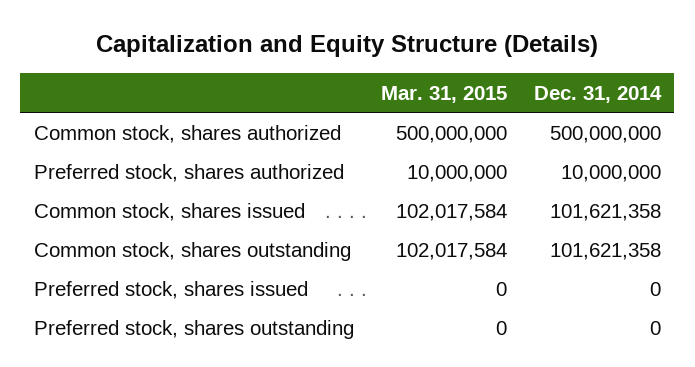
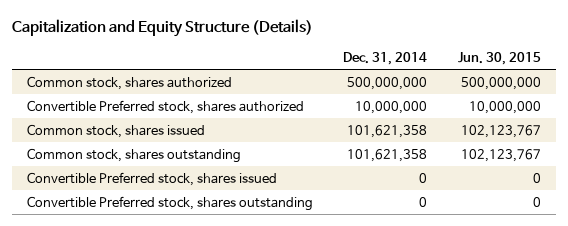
- | Mar. 31, 2015 | Dec. 31, 2014
+ | Dec. 31, 2014 | Jun. 30, 2015
- Preferred stock, shares authorized | 10,000,000 | 10,000,000
+ Convertible Preferred stock, shares authorized | 10,000,000 | 10,000,000
- Preferred stock, shares issued | 0 | 0
- Preferred stock, shares outstanding | 0 | 0
+ Convertible Preferred stock, shares issued | 0 | 0
+ Convertible Preferred stock, shares outstanding | 0 | 0

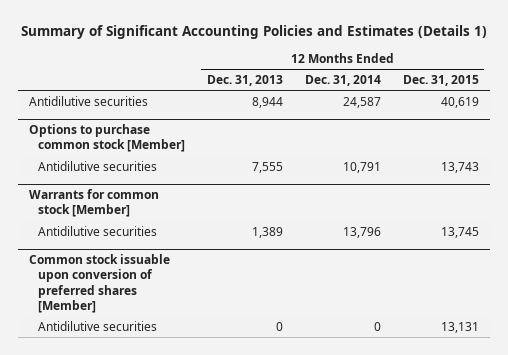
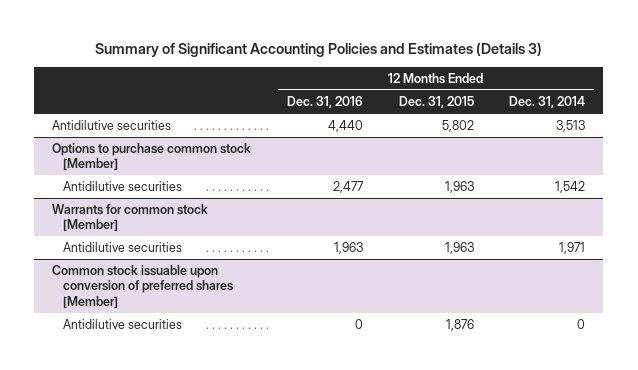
- Summary of Significant Accounting Policies and Estimates (Details 1)
+ Summary of Significant Accounting Policies and Estimates (Details 3)
- | 12 Months Ended Dec. 31, 2013 | 12 Months Ended Dec. 31, 2014 | 12 Months Ended Dec. 31, 2015
+ | 12 Months Ended Dec. 31, 2016 | 12 Months Ended Dec. 31, 2015 | 12 Months Ended Dec. 31, 2014
- Antidilutive securities | 8,944 | 24,587 | 40,619
+ Antidilutive securities | 4,440 | 5,802 | 3,513
@ Options to purchase common stock [Member]
- Antidilutive securities | 7,555 | 10,791 | 13,743
+ Antidilutive securities | 2,477 | 1,963 | 1,542
@ Warrants for common stock [Member]
- Antidilutive securities | 1,389 | 13,796 | 13,745
+ Antidilutive securities | 1,963 | 1,963 | 1,971
@ Common stock issuable upon conversion of preferred shares [Member]
- Antidilutive securities | 0 | 0 | 13,131
+ Antidilutive securities | 0 | 1,876 | 0

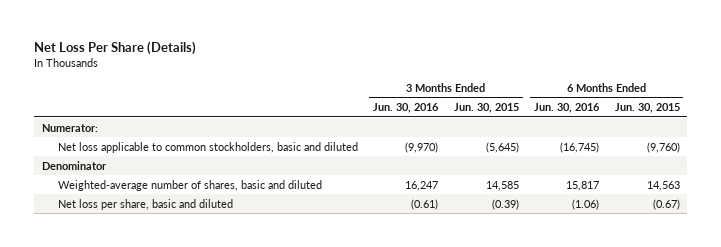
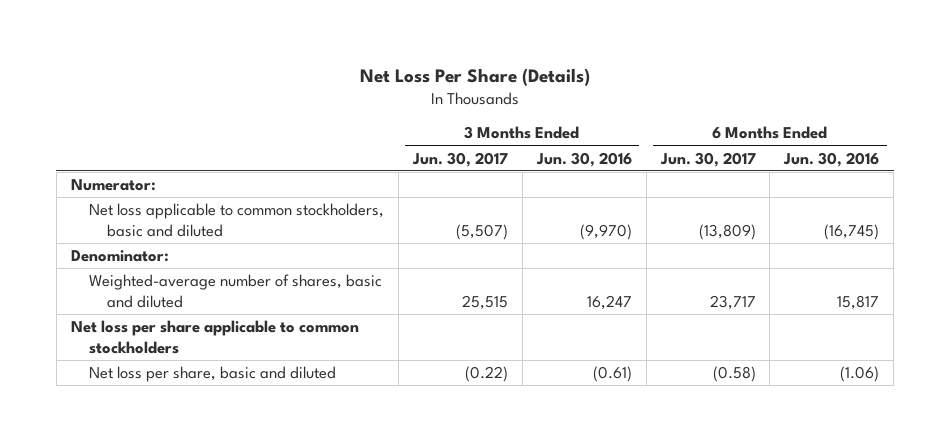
- | 3 Months Ended Jun. 30, 2016 | 3 Months Ended Jun. 30, 2015 | 6 Months Ended Jun. 30, 2016 | 6 Months Ended Jun. 30, 2015
+ | 3 Months Ended Jun. 30, 2017 | 3 Months Ended Jun. 30, 2016 | 6 Months Ended Jun. 30, 2017 | 6 Months Ended Jun. 30, 2016
- Denominator
+ Denominator:
+ Net loss per share applicable to common stockholders

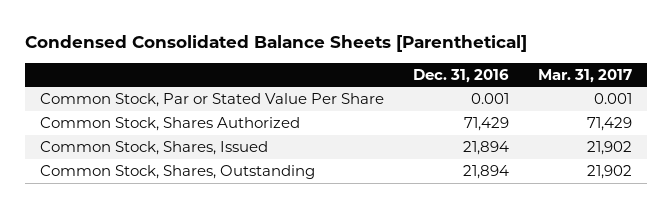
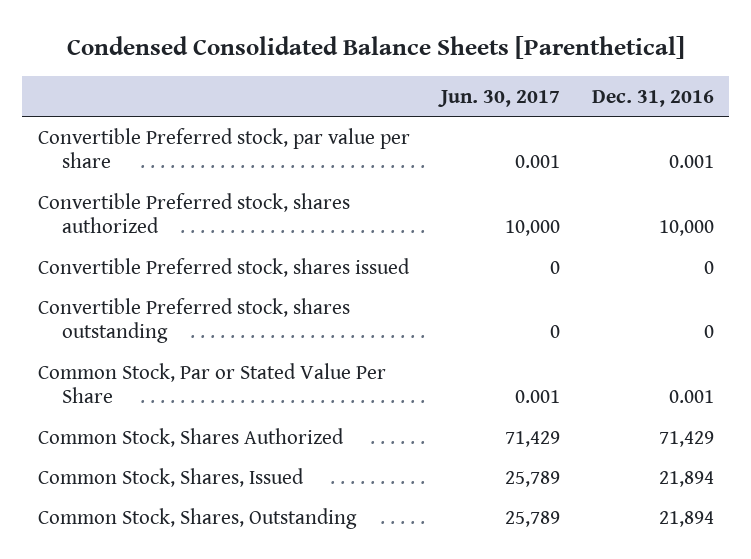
- | Dec. 31, 2016 | Mar. 31, 2017
+ | Jun. 30, 2017 | Dec. 31, 2016
+ Convertible Preferred stock, par value per share | 0.001 | 0.001
+ Convertible Preferred stock, shares authorized | 10,000 | 10,000
+ Convertible Preferred stock, shares issued | 0 | 0
+ Convertible Preferred stock, shares outstanding | 0 | 0

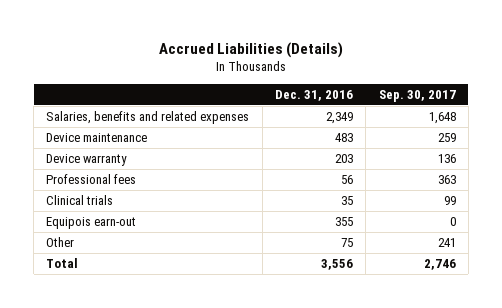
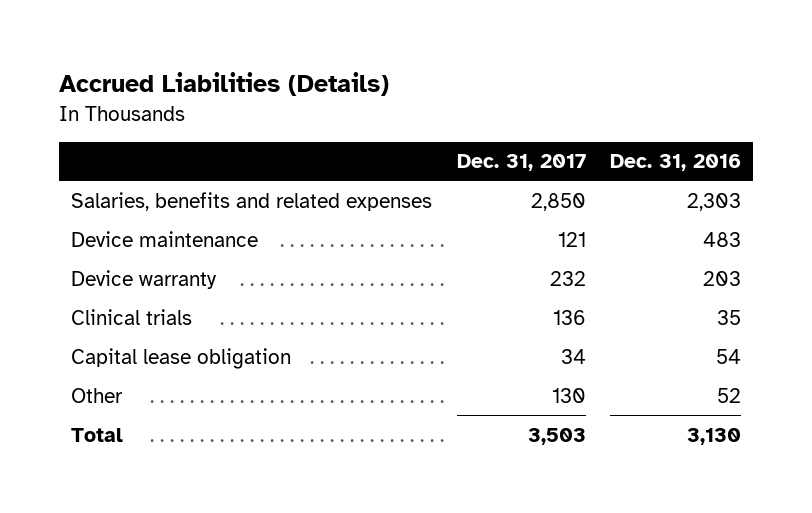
- | Dec. 31, 2016 | Sep. 30, 2017
+ | Dec. 31, 2017 | Dec. 31, 2016
- Salaries, benefits and related expenses | 2,349 | 1,648
+ Salaries, benefits and related expenses | 2,850 | 2,303
- Professional fees | 56 | 363
- Equipois earn-out | 355 | 0
- Other | 75 | 241
- Total | 3,556 | 2,746
+ Capital lease obligation | 34 | 54
+ Other | 130 | 52
+ Total | 3,503 | 3,130

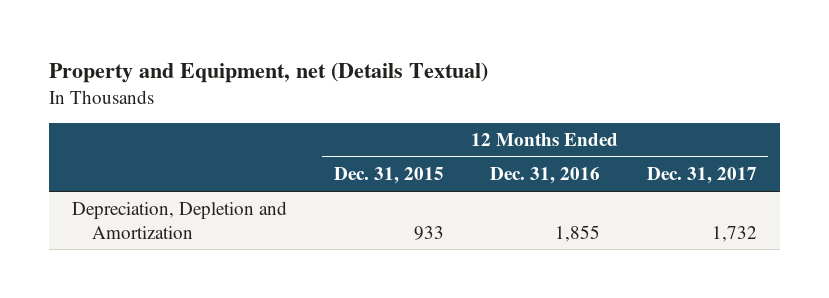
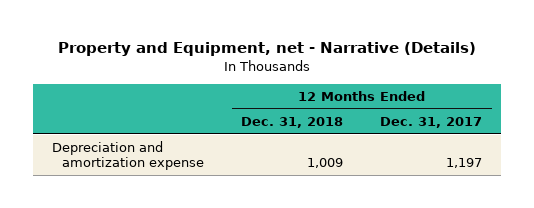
- Property and Equipment, net (Details Textual)
+ Property and Equipment, net - Narrative (Details)
- | 12 Months Ended Dec. 31, 2015 | 12 Months Ended Dec. 31, 2016 | 12 Months Ended Dec. 31, 2017
+ | 12 Months Ended Dec. 31, 2018 | 12 Months Ended Dec. 31, 2017
- Depreciation, Depletion and Amortization | 933 | 1,855 | 1,732
+ Depreciation and amortization expense | 1,009 | 1,197

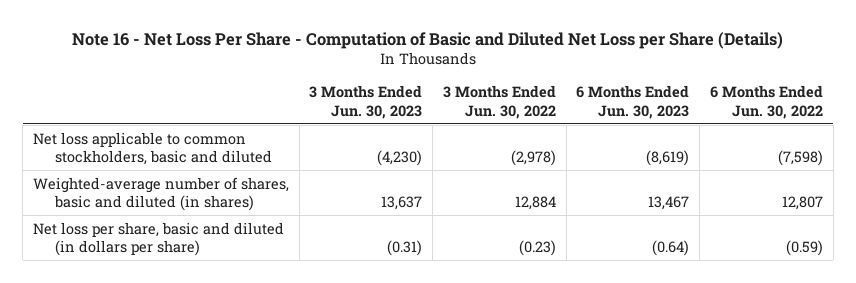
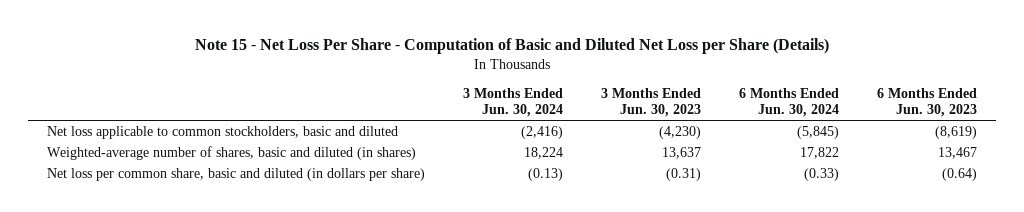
- Note 16 - Net Loss Per Share - Computation of Basic and Diluted Net Loss per Share (Details)
+ Note 15 - Net Loss Per Share - Computation of Basic and Diluted Net Loss per Share (Details)
- | 3 Months Ended Jun. 30, 2023 | 3 Months Ended Jun. 30, 2022 | 6 Months Ended Jun. 30, 2023 | 6 Months Ended Jun. 30, 2022
+ | 3 Months Ended Jun. 30, 2024 | 3 Months Ended Jun. 30, 2023 | 6 Months Ended Jun. 30, 2024 | 6 Months Ended Jun. 30, 2023
- Net loss per share, basic and diluted (in dollars per share) | (0.31) | (0.23) | (0.64) | (0.59)
+ Net loss per common share, basic and diluted (in dollars per share) | (0.13) | (0.31) | (0.33) | (0.64)

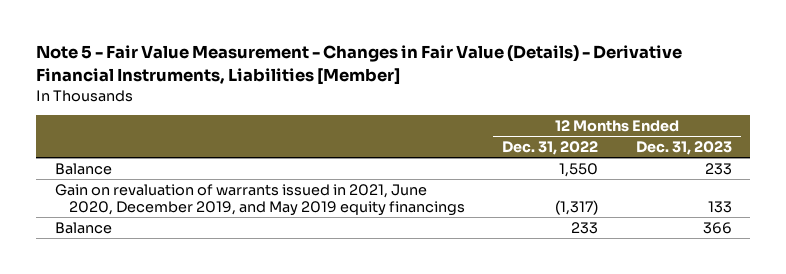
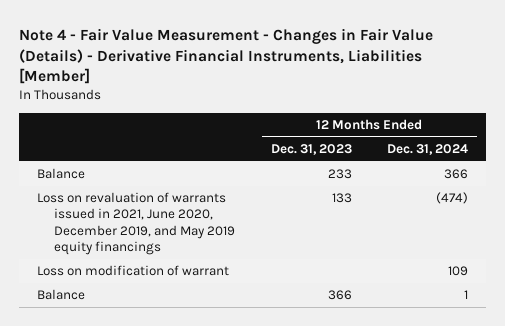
- Note 5 - Fair Value Measurement - Changes in Fair Value (Details) - Derivative Financial Instruments, Liabilities [Member]
+ Note 4 - Fair Value Measurement - Changes in Fair Value (Details) - Derivative Financial Instruments, Liabilities [Member]
- | 12 Months Ended Dec. 31, 2022 | 12 Months Ended Dec. 31, 2023
+ | 12 Months Ended Dec. 31, 2023 | 12 Months Ended Dec. 31, 2024
- Gain on revaluation of warrants issued in 2021, June 2020, December 2019, and May 2019 equity financings | (1,317) | 133
+ Loss on revaluation of warrants issued in 2021, June 2020, December 2019, and May 2019 equity financings | 133 | (474)
+ Loss on modification of warrant | | 109

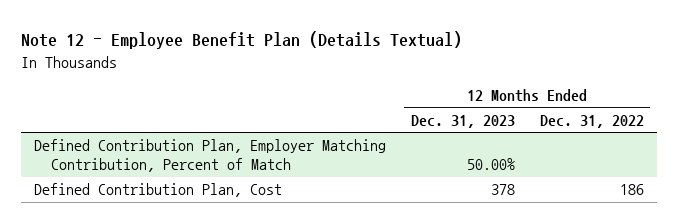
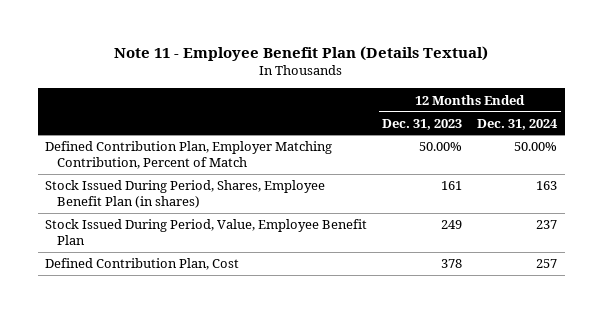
- Note 12 - Employee Benefit Plan (Details Textual)
+ Note 11 - Employee Benefit Plan (Details Textual)
- | 12 Months Ended Dec. 31, 2023 | 12 Months Ended Dec. 31, 2022
+ | 12 Months Ended Dec. 31, 2023 | 12 Months Ended Dec. 31, 2024
+ Stock Issued During Period, Shares, Employee Benefit Plan (in shares) | 161 | 163
+ Stock Issued During Period, Value, Employee Benefit Plan | 249 | 237

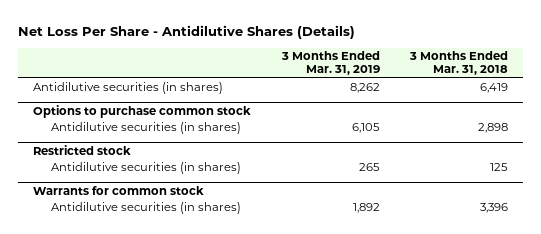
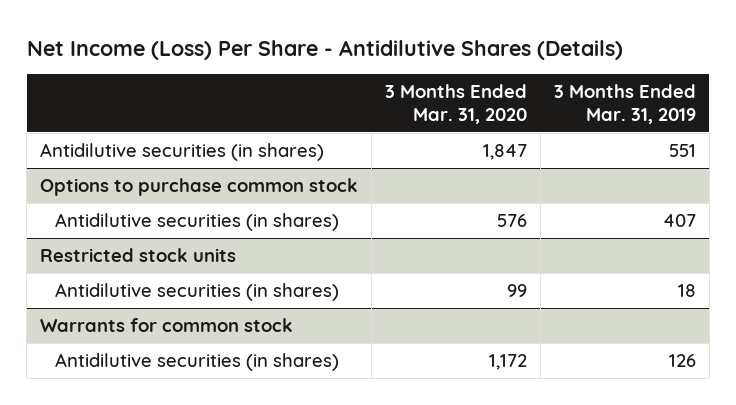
- Net Loss Per Share - Antidilutive Shares (Details)
+ Net Income (Loss) Per Share - Antidilutive Shares (Details)
- | 3 Months Ended Mar. 31, 2019 | 3 Months Ended Mar. 31, 2018
+ | 3 Months Ended Mar. 31, 2020 | 3 Months Ended Mar. 31, 2019
- Antidilutive securities (in shares) | 8,262 | 6,419
+ Antidilutive securities (in shares) | 1,847 | 551
@ Options to purchase common stock
- Antidilutive securities (in shares) | 6,105 | 2,898
- Restricted stock
- Antidilutive securities (in shares) | 265 | 125
@ Options to purchase common stock
+ Antidilutive securities (in shares) | 576 | 407
+ Restricted stock units
+ Antidilutive securities (in shares) | 99 | 18
@ Warrants for common stock
- Antidilutive securities (in shares) | 1,892 | 3,396
+ Antidilutive securities (in shares) | 1,172 | 126

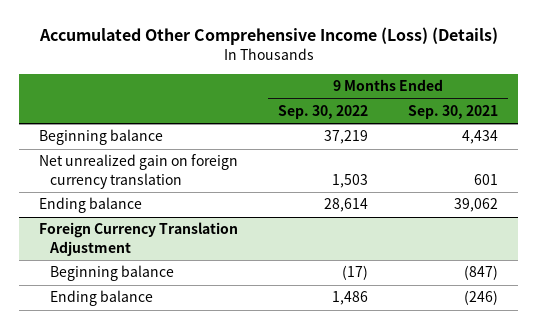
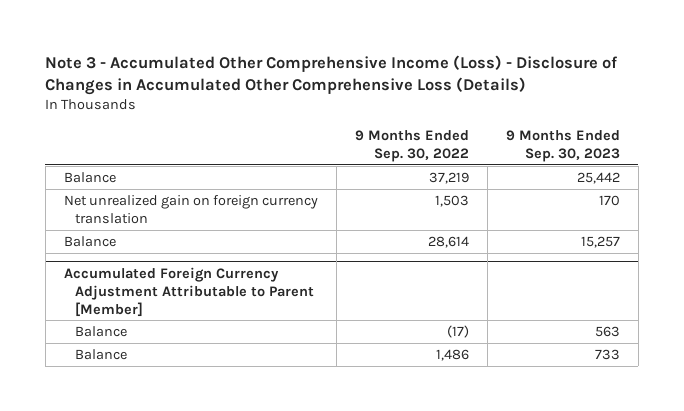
- Accumulated Other Comprehensive Income (Loss) (Details)
+ Note 3 - Accumulated Other Comprehensive Income (Loss) - Disclosure of Changes in Accumulated Other Comprehensive Loss (Details)
- | 9 Months Ended Sep. 30, 2022 | 9 Months Ended Sep. 30, 2021
+ | 9 Months Ended Sep. 30, 2022 | 9 Months Ended Sep. 30, 2023
- Beginning balance | 37,219 | 4,434
+ Balance | 37,219 | 25,442
- Ending balance | 28,614 | 39,062
- Foreign Currency Translation Adjustment
- Beginning balance | (17) | (847)
- Ending balance | 1,486 | (246)
+ Balance | 28,614 | 15,257
+ Accumulated Foreign Currency Adjustment Attributable to Parent [Member]
+ Balance | (17) | 563
+ Balance | 1,486 | 733

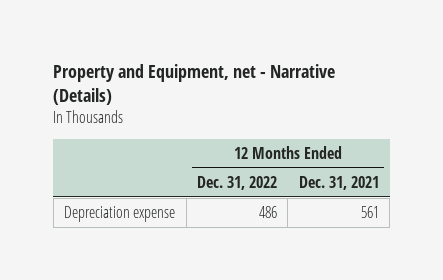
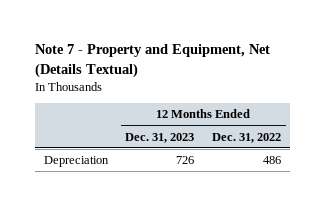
- Property and Equipment, net - Narrative (Details)
+ Note 7 - Property and Equipment, Net (Details Textual)
- | 12 Months Ended Dec. 31, 2022 | 12 Months Ended Dec. 31, 2021
+ | 12 Months Ended Dec. 31, 2023 | 12 Months Ended Dec. 31, 2022
- Depreciation expense | 486 | 561
+ Depreciation | 726 | 486

